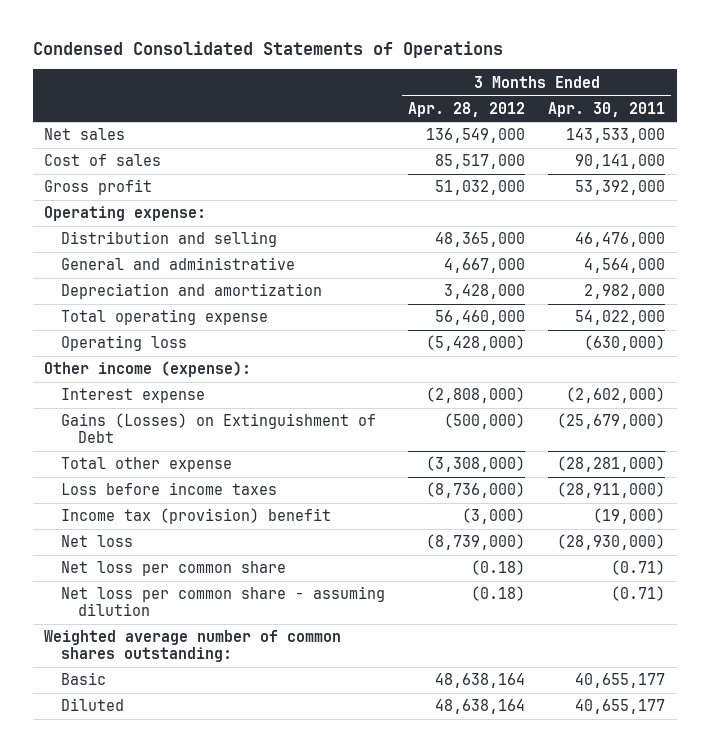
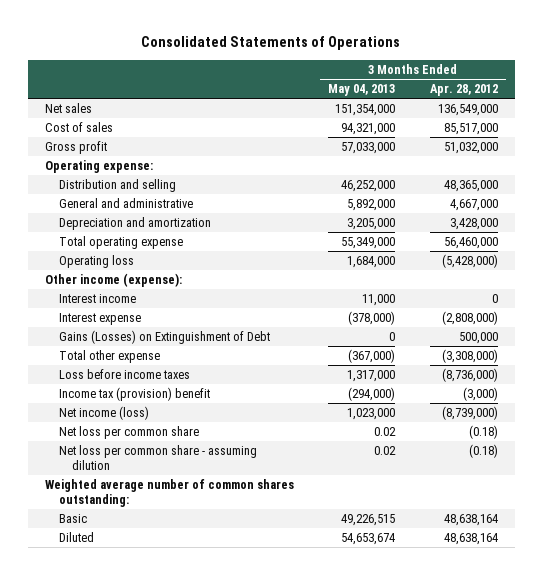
- Condensed Consolidated Statements of Operations
+ Consolidated Statements of Operations
- | 3 Months Ended Apr. 28, 2012 | 3 Months Ended Apr. 30, 2011
+ | 3 Months Ended May 04, 2013 | 3 Months Ended Apr. 28, 2012
+ Interest income | 11,000 | 0
- Gains (Losses) on Extinguishment of Debt | (500,000) | (25,679,000)
+ Gains (Losses) on Extinguishment of Debt | 0 | 500,000
- Net loss | (8,739,000) | (28,930,000)
+ Net income (loss) | 1,023,000 | (8,739,000)

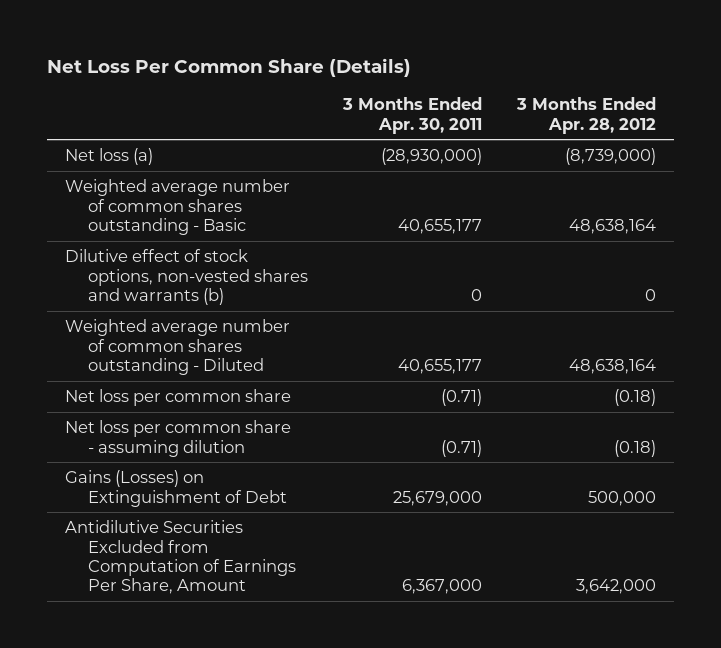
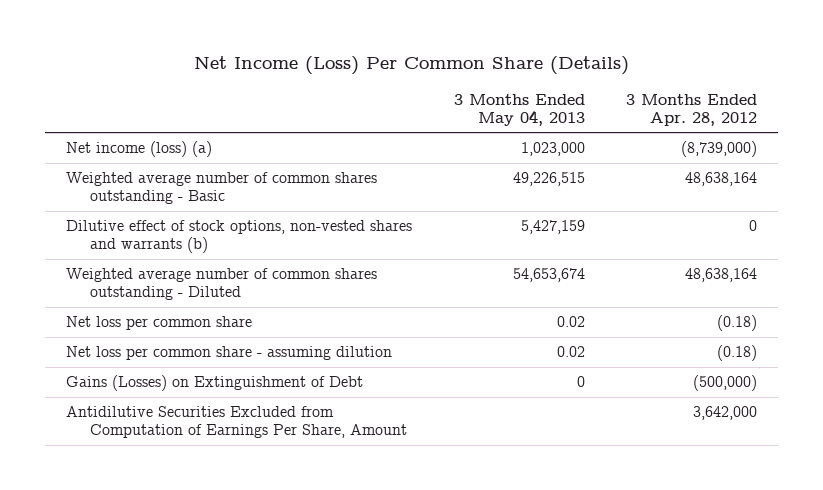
- Net Loss Per Common Share (Details)
+ Net Income (Loss) Per Common Share (Details)
- | 3 Months Ended Apr. 30, 2011 | 3 Months Ended Apr. 28, 2012
+ | 3 Months Ended May 04, 2013 | 3 Months Ended Apr. 28, 2012
- Net loss (a) | (28,930,000) | (8,739,000)
+ Net income (loss) (a) | 1,023,000 | (8,739,000)
- Gains (Losses) on Extinguishment of Debt | 25,679,000 | 500,000
+ Gains (Losses) on Extinguishment of Debt | 0 | (500,000)

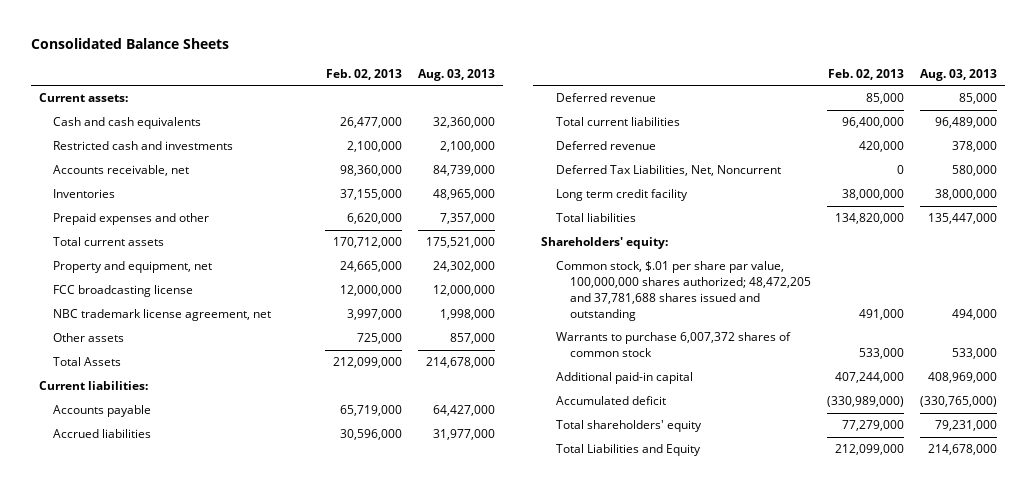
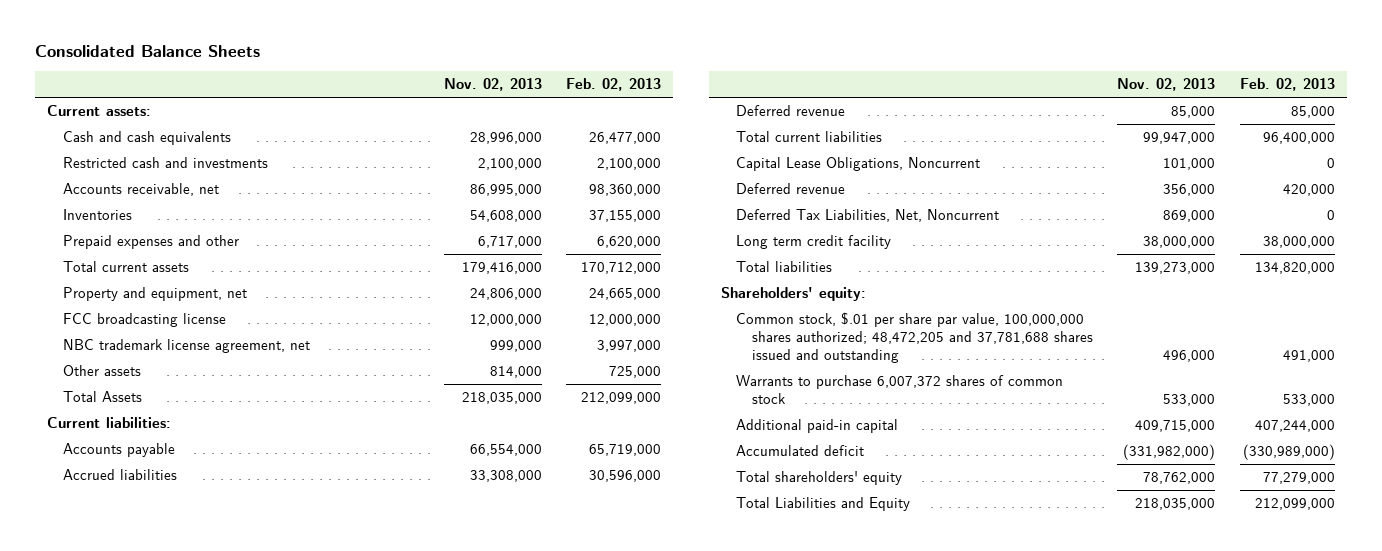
- | Feb. 02, 2013 | Aug. 03, 2013
+ | Nov. 02, 2013 | Feb. 02, 2013
+ Capital Lease Obligations, Noncurrent | 101,000 | 0

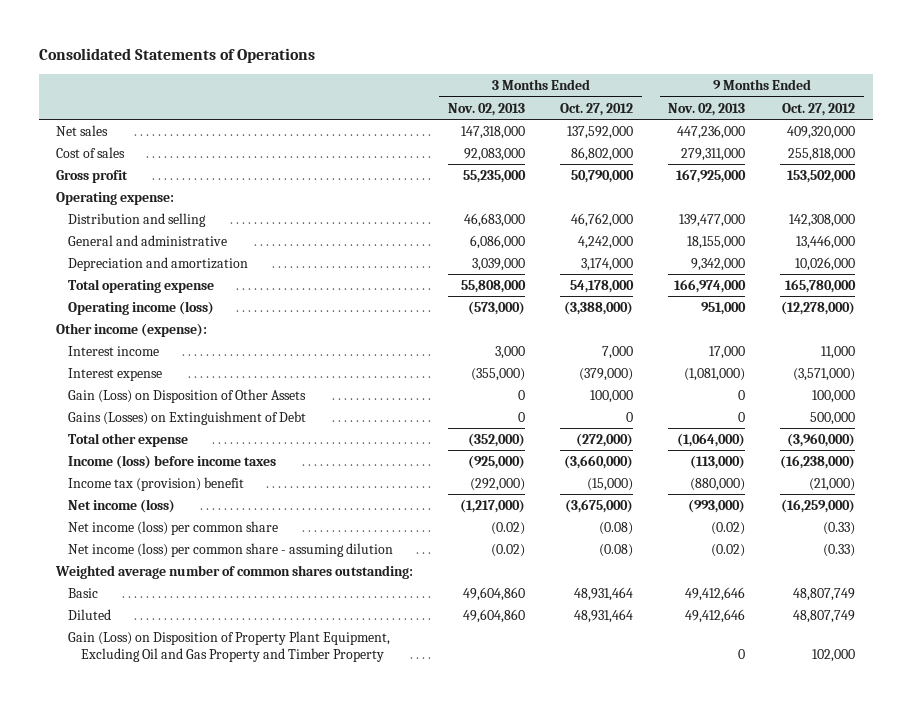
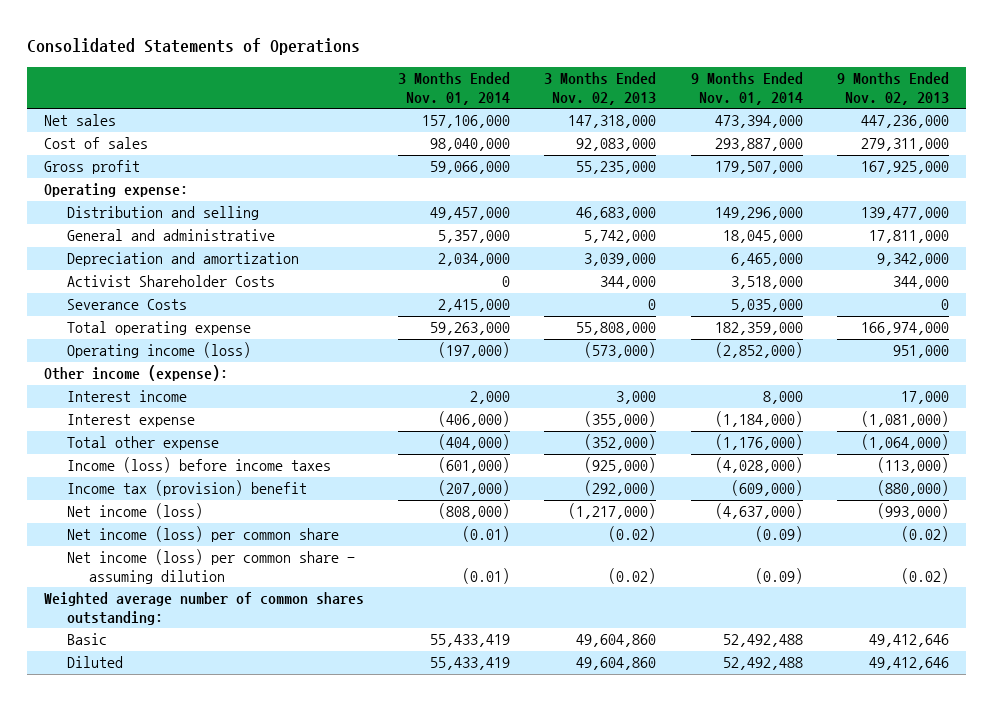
- | 3 Months Ended Nov. 02, 2013 | 3 Months Ended Oct. 27, 2012 | 9 Months Ended Nov. 02, 2013 | 9 Months Ended Oct. 27, 2012
+ | 3 Months Ended Nov. 01, 2014 | 3 Months Ended Nov. 02, 2013 | 9 Months Ended Nov. 01, 2014 | 9 Months Ended Nov. 02, 2013
- General and administrative | 6,086,000 | 4,242,000 | 18,155,000 | 13,446,000
+ General and administrative | 5,357,000 | 5,742,000 | 18,045,000 | 17,811,000
+ Activist Shareholder Costs | 0 | 344,000 | 3,518,000 | 344,000
+ Severance Costs | 2,415,000 | 0 | 5,035,000 | 0
- Gain (Loss) on Disposition of Other Assets | 0 | 100,000 | 0 | 100,000
- Gains (Losses) on Extinguishment of Debt | 0 | 0 | 0 | 500,000
- Gain (Loss) on Disposition of Property Plant Equipment, Excluding Oil and Gas Property and Timber Property | | | 0 | 102,000

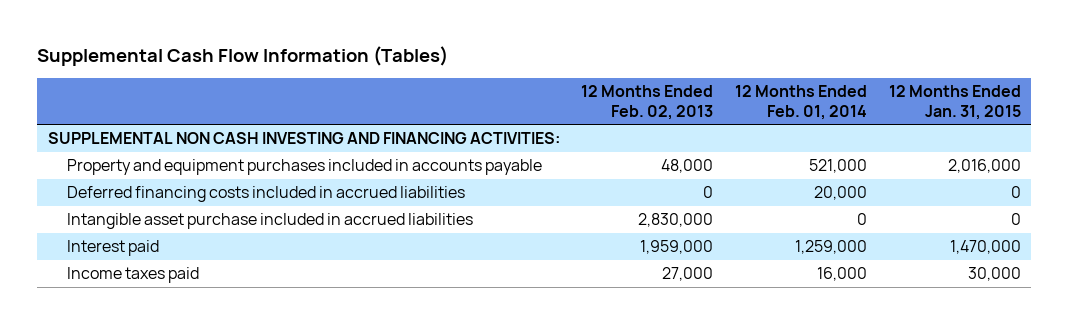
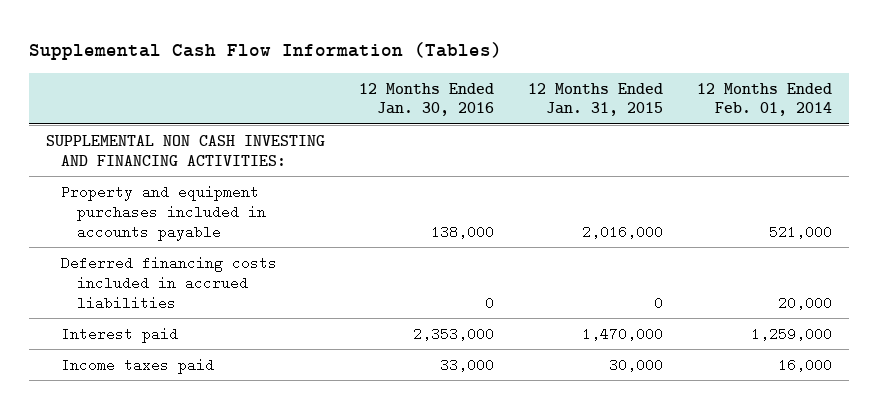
- | 12 Months Ended Feb. 02, 2013 | 12 Months Ended Feb. 01, 2014 | 12 Months Ended Jan. 31, 2015
+ | 12 Months Ended Jan. 30, 2016 | 12 Months Ended Jan. 31, 2015 | 12 Months Ended Feb. 01, 2014
- Intangible asset purchase included in accrued liabilities | 2,830,000 | 0 | 0

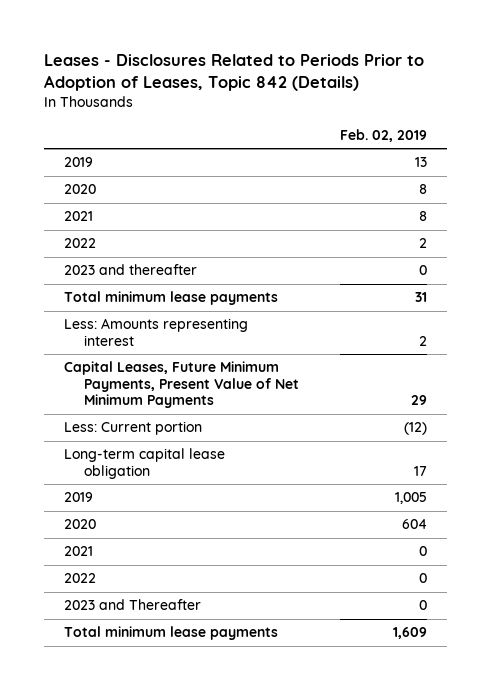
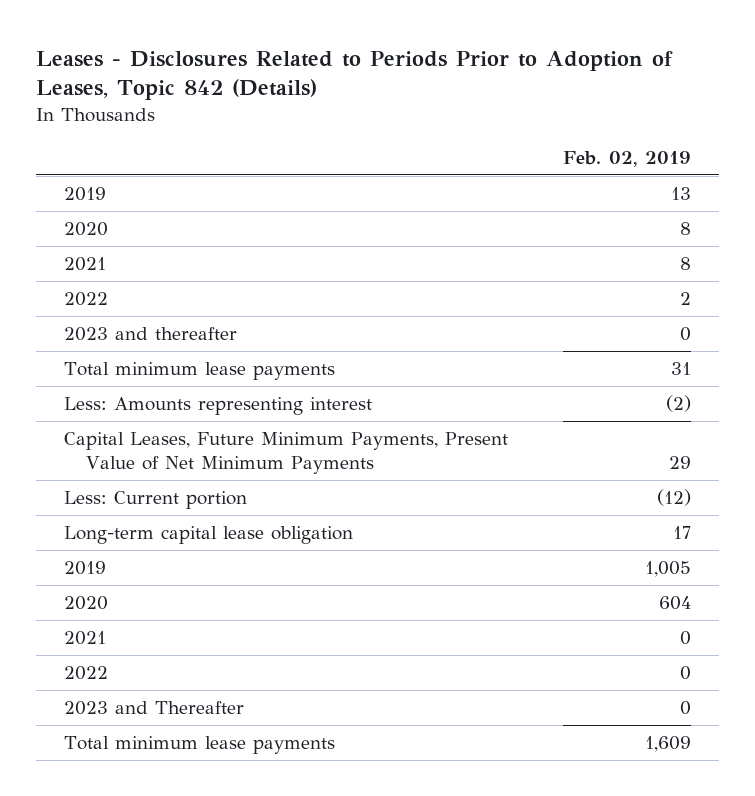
- Less: Amounts representing interest | 2
+ Less: Amounts representing interest | (2)

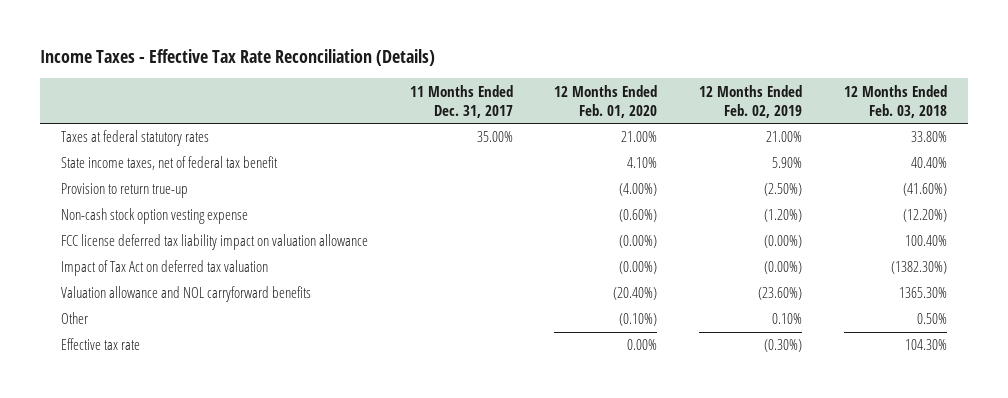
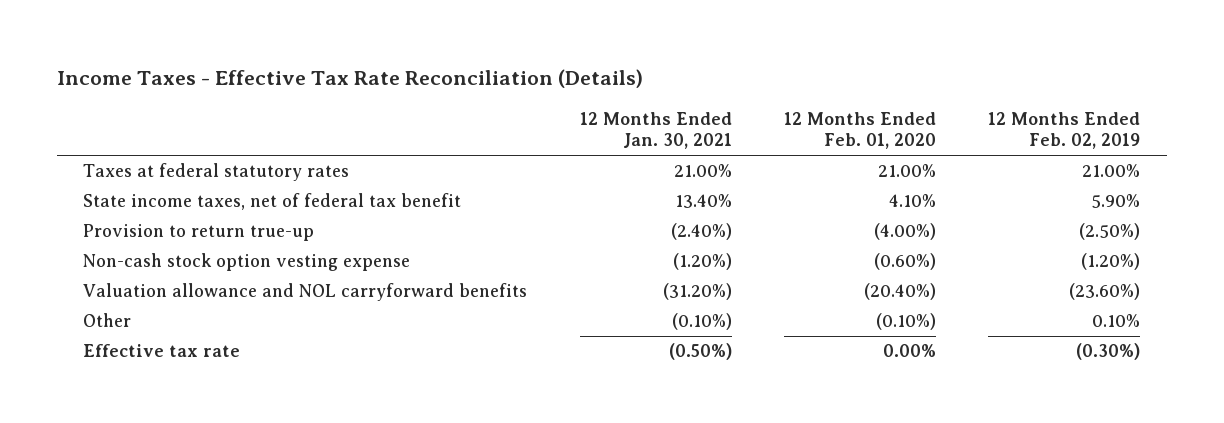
- | 11 Months Ended Dec. 31, 2017 | 12 Months Ended Feb. 01, 2020 | 12 Months Ended Feb. 02, 2019 | 12 Months Ended Feb. 03, 2018
+ | 12 Months Ended Jan. 30, 2021 | 12 Months Ended Feb. 01, 2020 | 12 Months Ended Feb. 02, 2019
- FCC license deferred tax liability impact on valuation allowance | | (0.00%) | (0.00%) | 100.40%
- Impact of Tax Act on deferred tax valuation | | (0.00%) | (0.00%) | (1382.30%)

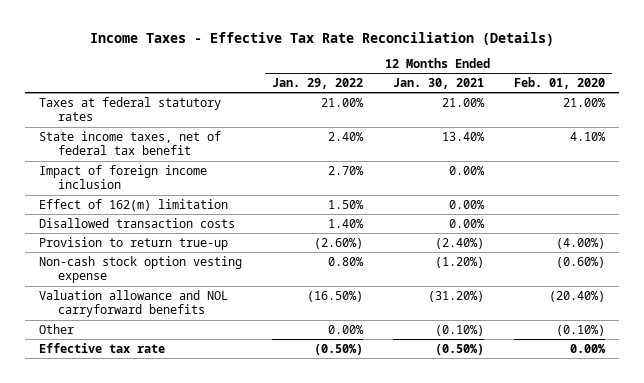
- | 12 Months Ended Jan. 30, 2021 | 12 Months Ended Feb. 01, 2020 | 12 Months Ended Feb. 02, 2019
+ | 12 Months Ended Jan. 29, 2022 | 12 Months Ended Jan. 30, 2021 | 12 Months Ended Feb. 01, 2020
+ Impact of foreign income inclusion | 2.70% | 0.00% |
+ Effect of 162(m) limitation | 1.50% | 0.00% |
+ Disallowed transaction costs | 1.40% | 0.00% |

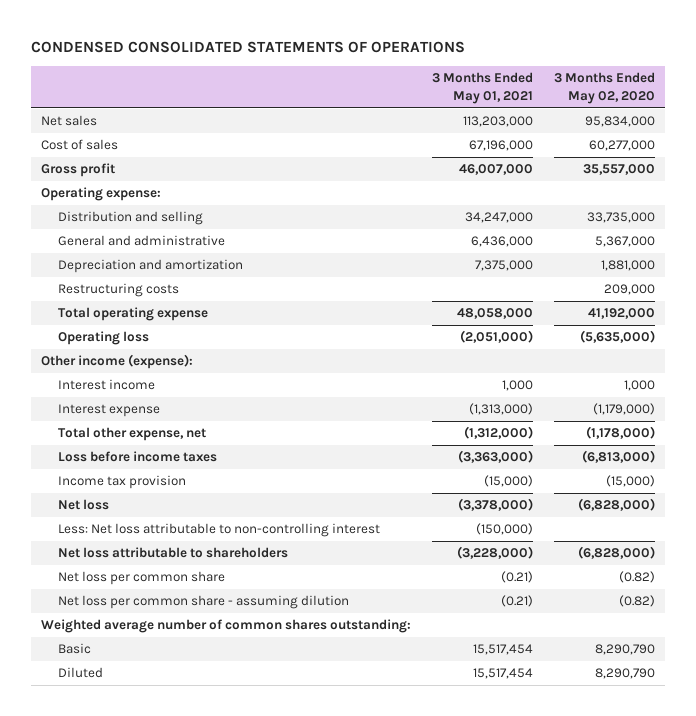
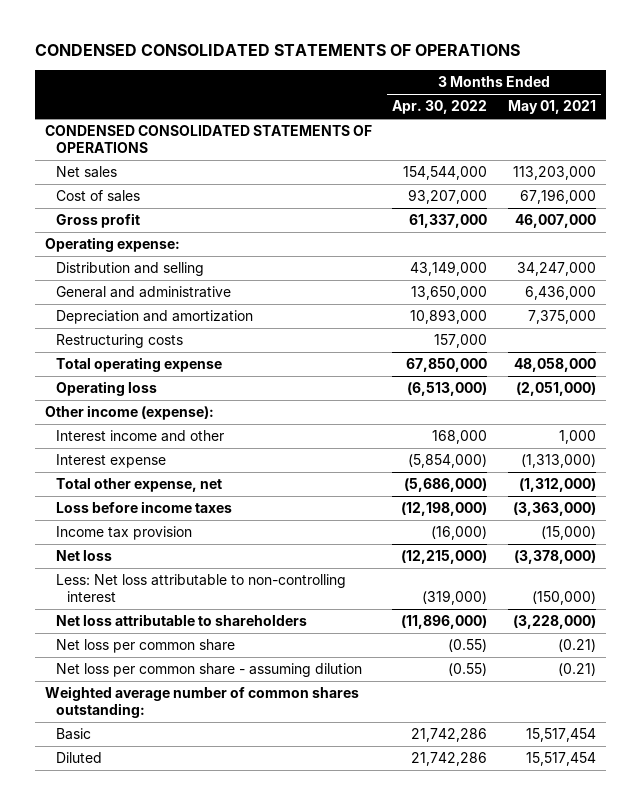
- | 3 Months Ended May 01, 2021 | 3 Months Ended May 02, 2020
+ | 3 Months Ended Apr. 30, 2022 | 3 Months Ended May 01, 2021
+ CONDENSED CONSOLIDATED STATEMENTS OF OPERATIONS
- Interest income | 1,000 | 1,000
+ Interest income and other | 168,000 | 1,000

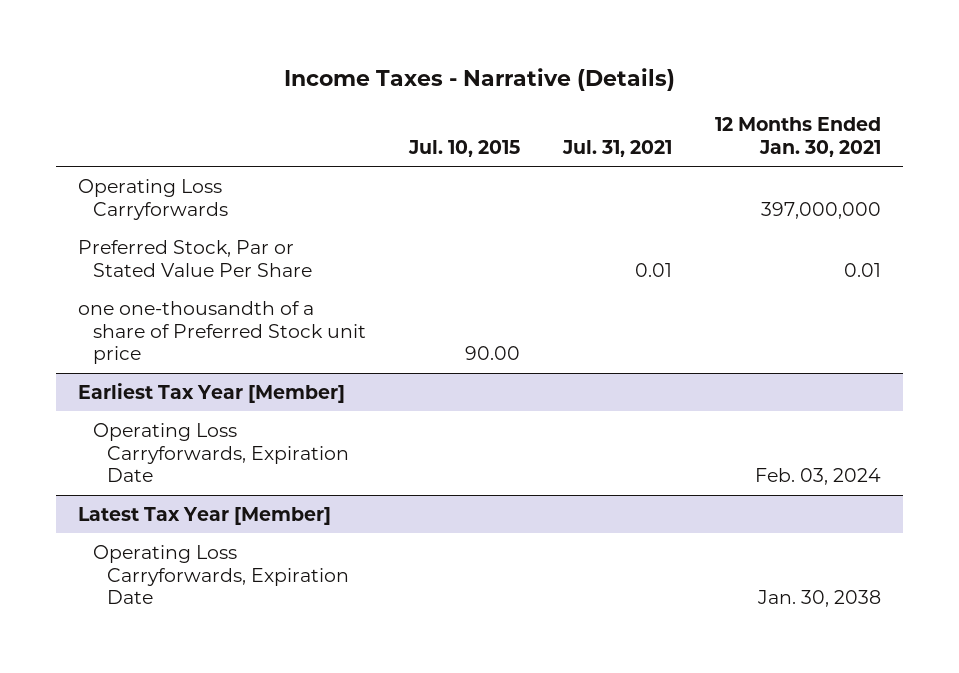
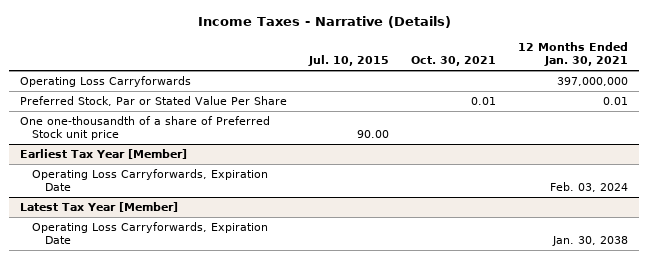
- | Jul. 10, 2015 | Jul. 31, 2021 | 12 Months Ended Jan. 30, 2021
+ | Jul. 10, 2015 | Oct. 30, 2021 | 12 Months Ended Jan. 30, 2021
- one one-thousandth of a share of Preferred Stock unit price | 90.00 | |
+ One one-thousandth of a share of Preferred Stock unit price | 90.00 | |

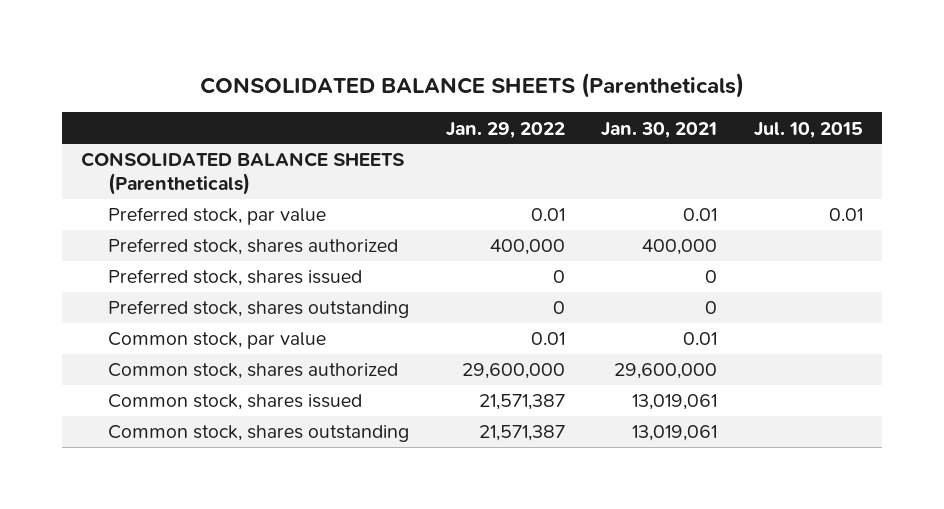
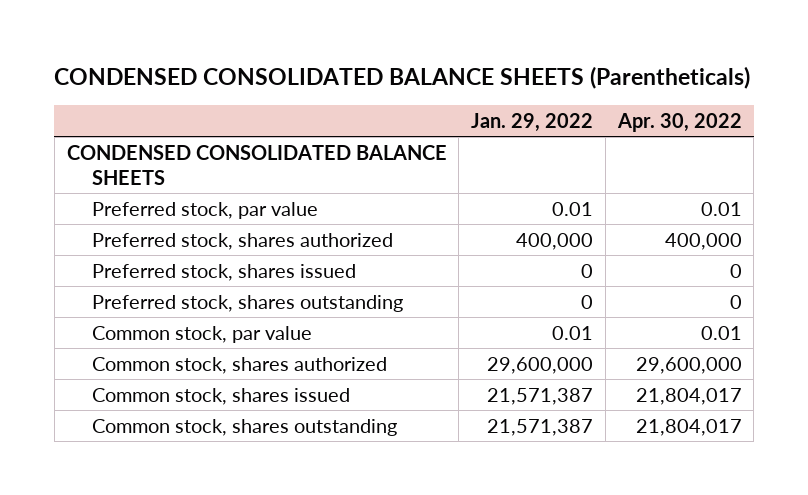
- CONSOLIDATED BALANCE SHEETS (Parentheticals)
+ CONDENSED CONSOLIDATED BALANCE SHEETS (Parentheticals)
- | Jan. 29, 2022 | Jan. 30, 2021 | Jul. 10, 2015
+ | Jan. 29, 2022 | Apr. 30, 2022
- CONSOLIDATED BALANCE SHEETS (Parentheticals)
+ CONDENSED CONSOLIDATED BALANCE SHEETS

